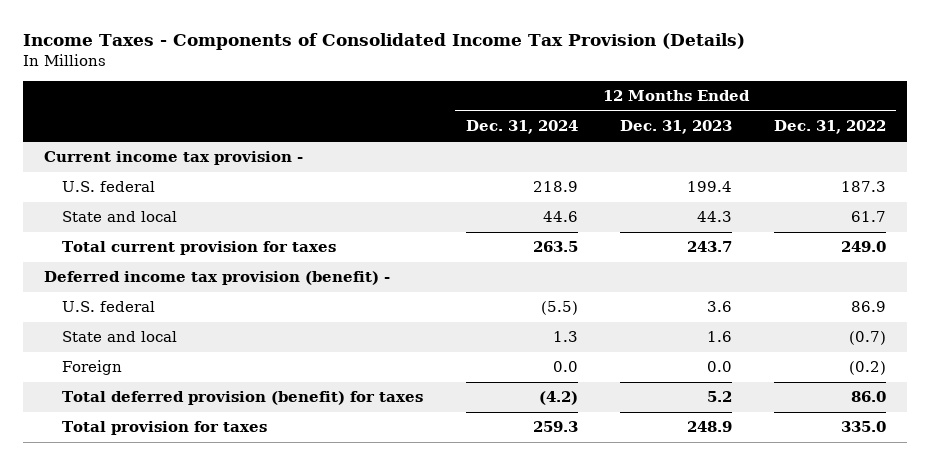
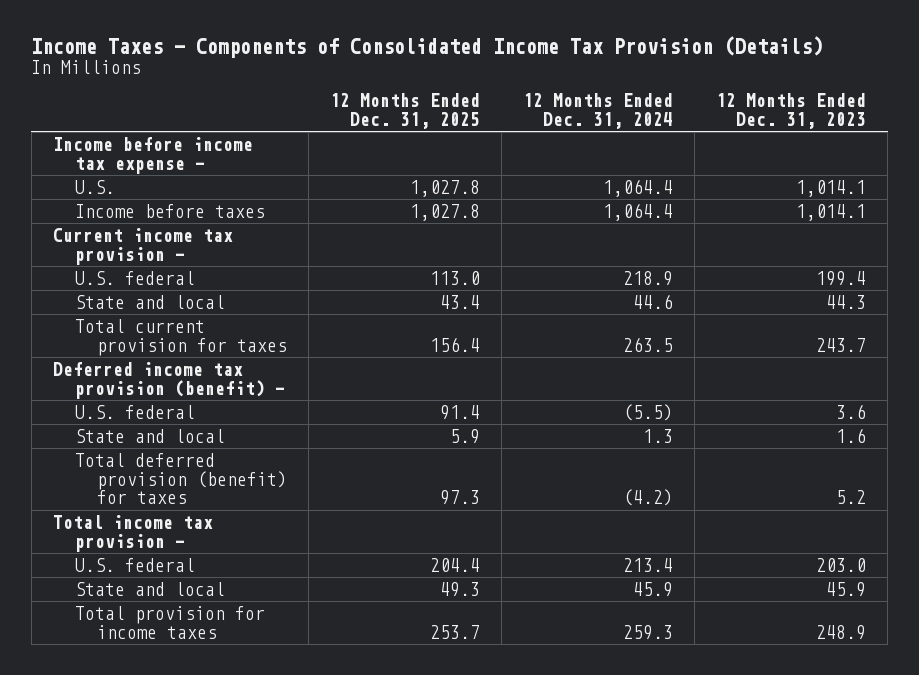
- | 12 Months Ended Dec. 31, 2024 | 12 Months Ended Dec. 31, 2023 | 12 Months Ended Dec. 31, 2022
+ | 12 Months Ended Dec. 31, 2025 | 12 Months Ended Dec. 31, 2024 | 12 Months Ended Dec. 31, 2023
+ Income before income tax expense -
+ U.S. | 1,027.8 | 1,064.4 | 1,014.1
+ Income before taxes | 1,027.8 | 1,064.4 | 1,014.1
- Foreign | 0.0 | 0.0 | (0.2)
- Total provision for taxes | 259.3 | 248.9 | 335.0
+ Total income tax provision -
+ U.S. federal | 204.4 | 213.4 | 203.0
+ State and local | 49.3 | 45.9 | 45.9
+ Total provision for income taxes | 253.7 | 259.3 | 248.9

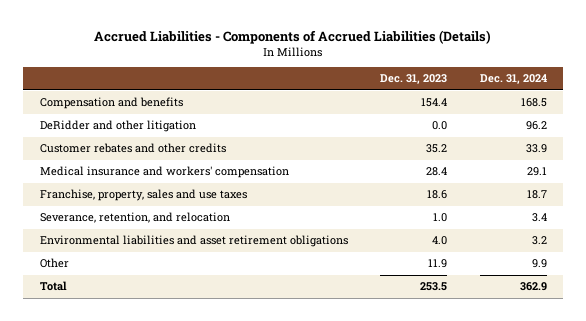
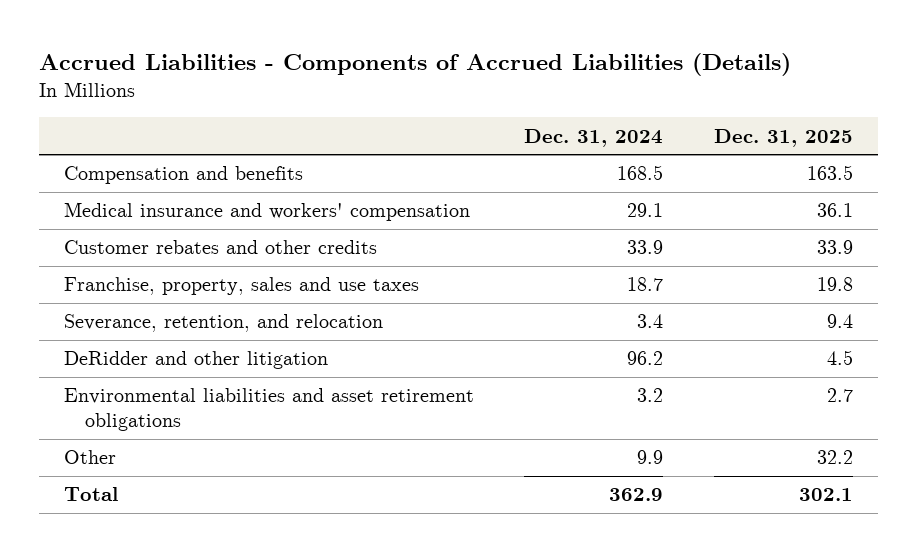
- | Dec. 31, 2023 | Dec. 31, 2024
+ | Dec. 31, 2024 | Dec. 31, 2025
moved down: Customer rebates and other credits | 33.9 | 33.9
moved down: DeRidder and other litigation | 96.2 | 4.5

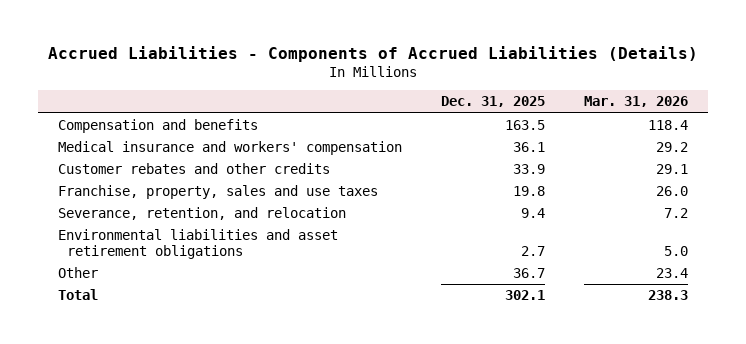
- | Dec. 31, 2024 | Dec. 31, 2025
+ | Dec. 31, 2025 | Mar. 31, 2026
- DeRidder and other litigation | 96.2 | 4.5
- Other | 9.9 | 32.2
+ Other | 36.7 | 23.4

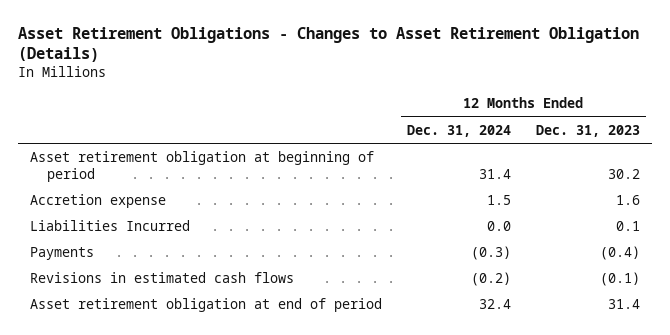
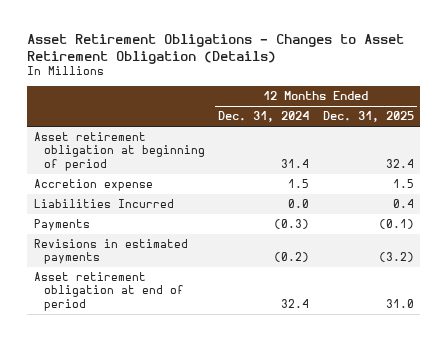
- | 12 Months Ended Dec. 31, 2024 | 12 Months Ended Dec. 31, 2023
+ | 12 Months Ended Dec. 31, 2024 | 12 Months Ended Dec. 31, 2025
- Revisions in estimated cash flows | (0.2) | (0.1)
+ Revisions in estimated payments | (0.2) | (3.2)

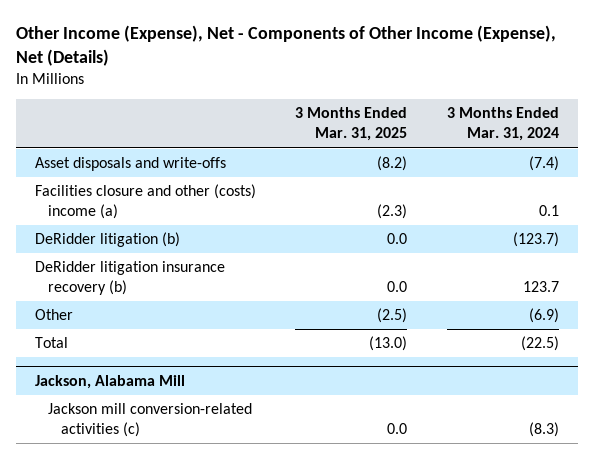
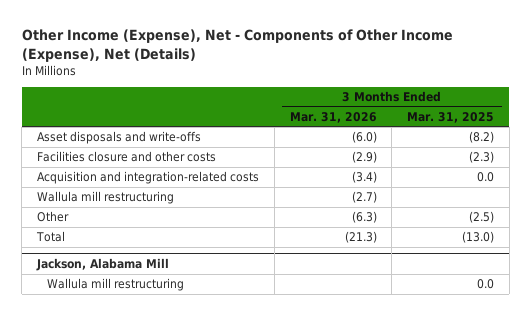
- | 3 Months Ended Mar. 31, 2025 | 3 Months Ended Mar. 31, 2024
+ | 3 Months Ended Mar. 31, 2026 | 3 Months Ended Mar. 31, 2025
- Facilities closure and other (costs) income (a) | (2.3) | 0.1
- DeRidder litigation (b) | 0.0 | (123.7)
- DeRidder litigation insurance recovery (b) | 0.0 | 123.7
+ Facilities closure and other costs | (2.9) | (2.3)
+ Acquisition and integration-related costs | (3.4) | 0.0
+ Wallula mill restructuring | (2.7) |
@ Jackson, Alabama Mill
- Jackson mill conversion-related activities (c) | 0.0 | (8.3)
+ Wallula mill restructuring | | 0.0

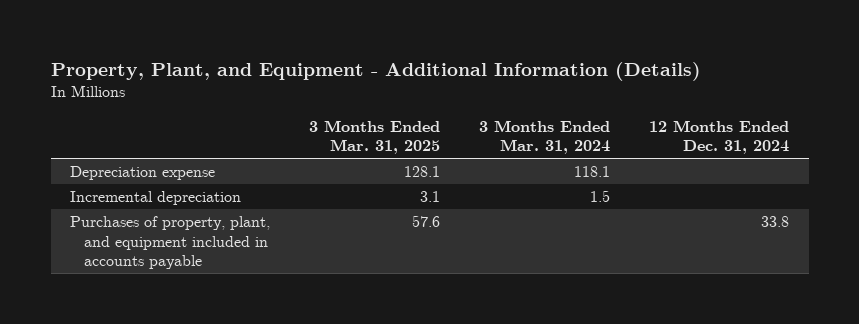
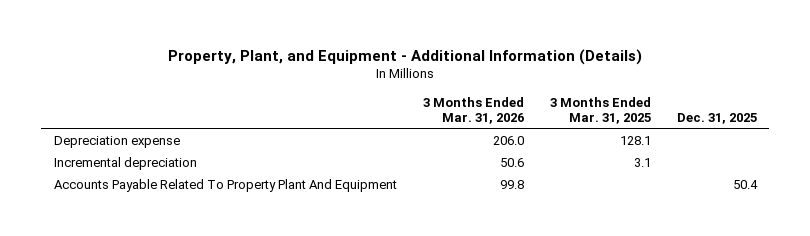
- | 3 Months Ended Mar. 31, 2025 | 3 Months Ended Mar. 31, 2024 | 12 Months Ended Dec. 31, 2024
+ | 3 Months Ended Mar. 31, 2026 | 3 Months Ended Mar. 31, 2025 | Dec. 31, 2025
- Purchases of property, plant, and equipment included in accounts payable | 57.6 | | 33.8
+ Accounts Payable Related To Property Plant And Equipment | 99.8 | | 50.4

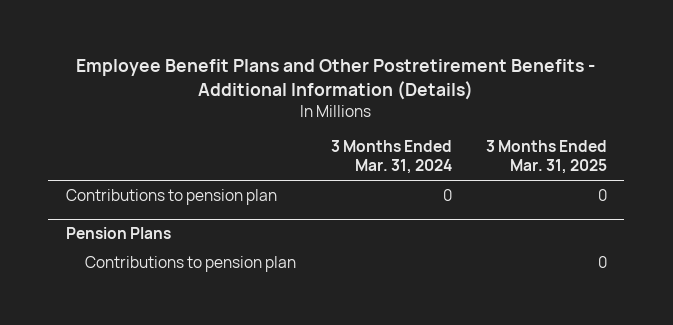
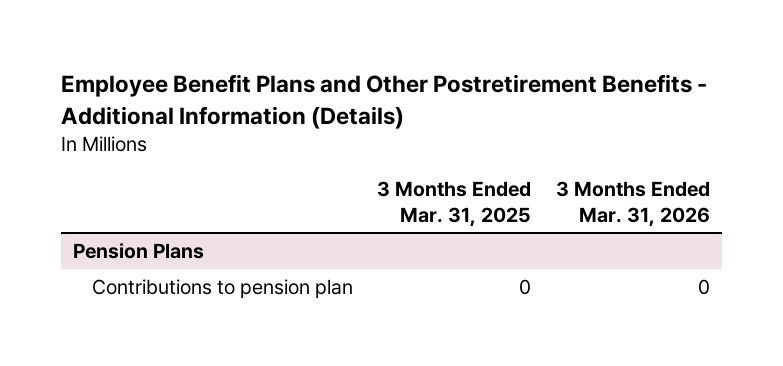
- | 3 Months Ended Mar. 31, 2024 | 3 Months Ended Mar. 31, 2025
+ | 3 Months Ended Mar. 31, 2025 | 3 Months Ended Mar. 31, 2026
- Contributions to pension plan | 0 | 0

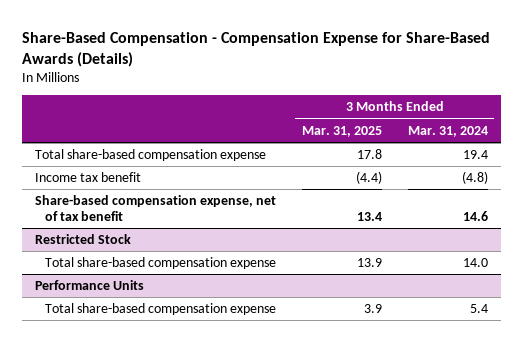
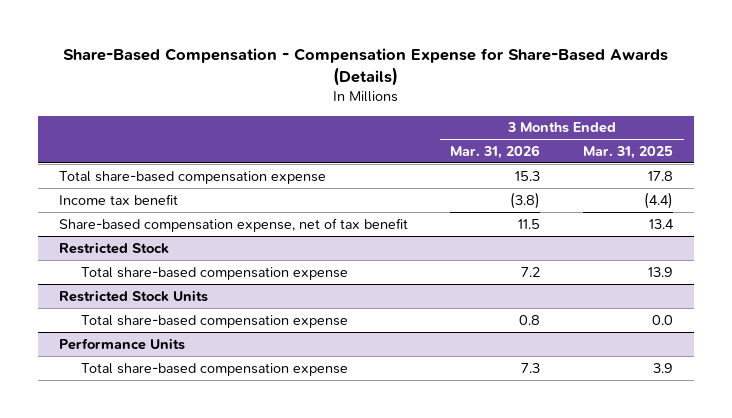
- | 3 Months Ended Mar. 31, 2025 | 3 Months Ended Mar. 31, 2024
+ | 3 Months Ended Mar. 31, 2026 | 3 Months Ended Mar. 31, 2025
+ Restricted Stock Units
+ Total share-based compensation expense | 0.8 | 0.0

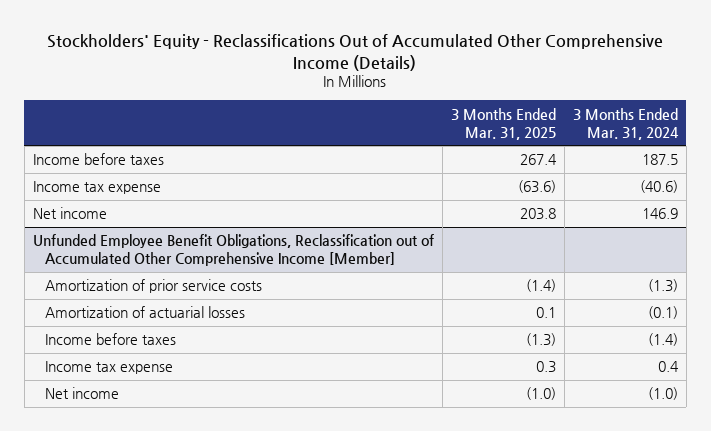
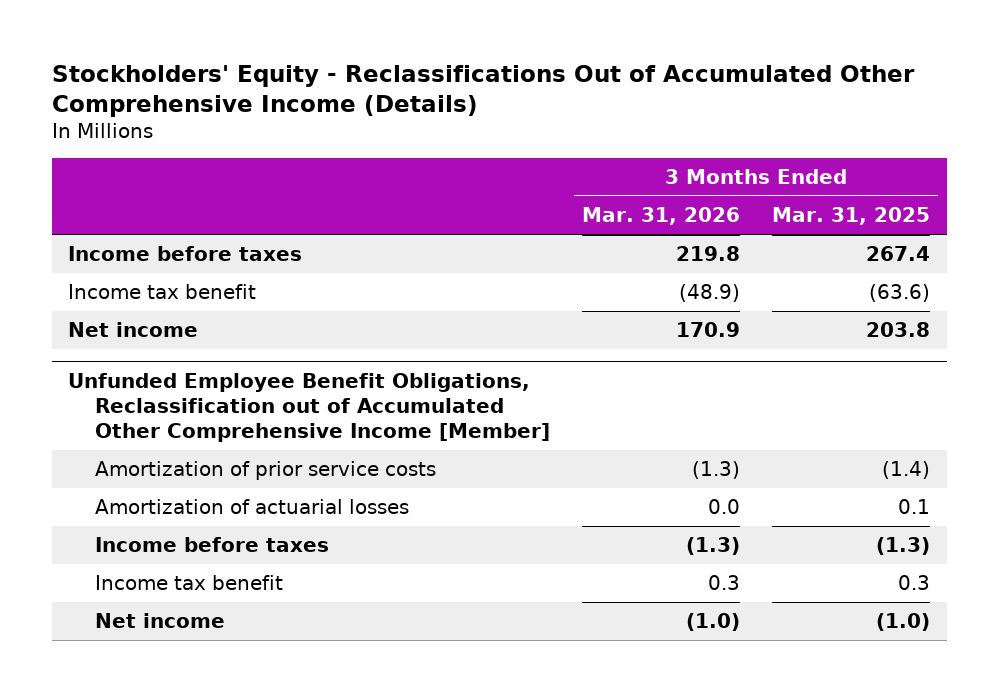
- | 3 Months Ended Mar. 31, 2025 | 3 Months Ended Mar. 31, 2024
+ | 3 Months Ended Mar. 31, 2026 | 3 Months Ended Mar. 31, 2025
- Income tax expense | (63.6) | (40.6)
+ Income tax benefit | (48.9) | (63.6)
@ Unfunded Employee Benefit Obligations, Reclassification out of Accumulated Other Comprehensive Income [Member]
- Income tax expense | 0.3 | 0.4
+ Income tax benefit | 0.3 | 0.3

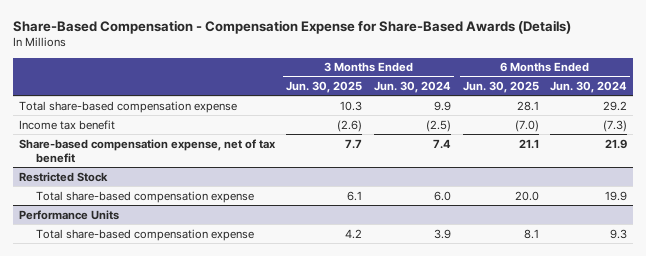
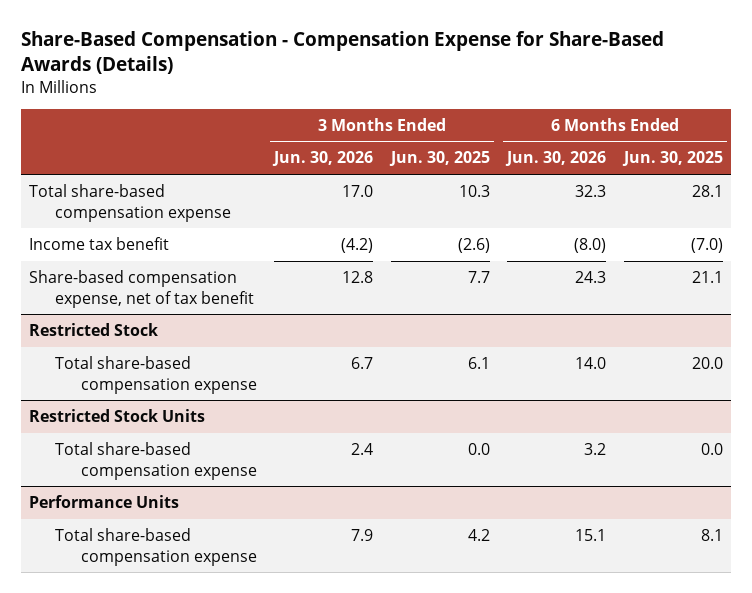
- | 3 Months Ended Jun. 30, 2025 | 3 Months Ended Jun. 30, 2024 | 6 Months Ended Jun. 30, 2025 | 6 Months Ended Jun. 30, 2024
+ | 3 Months Ended Jun. 30, 2026 | 3 Months Ended Jun. 30, 2025 | 6 Months Ended Jun. 30, 2026 | 6 Months Ended Jun. 30, 2025
+ Restricted Stock Units
+ Total share-based compensation expense | 2.4 | 0.0 | 3.2 | 0.0

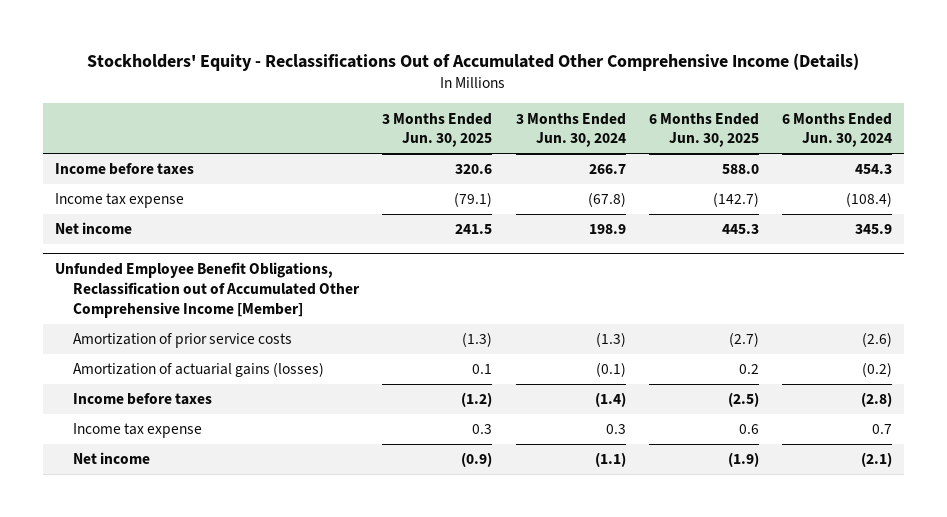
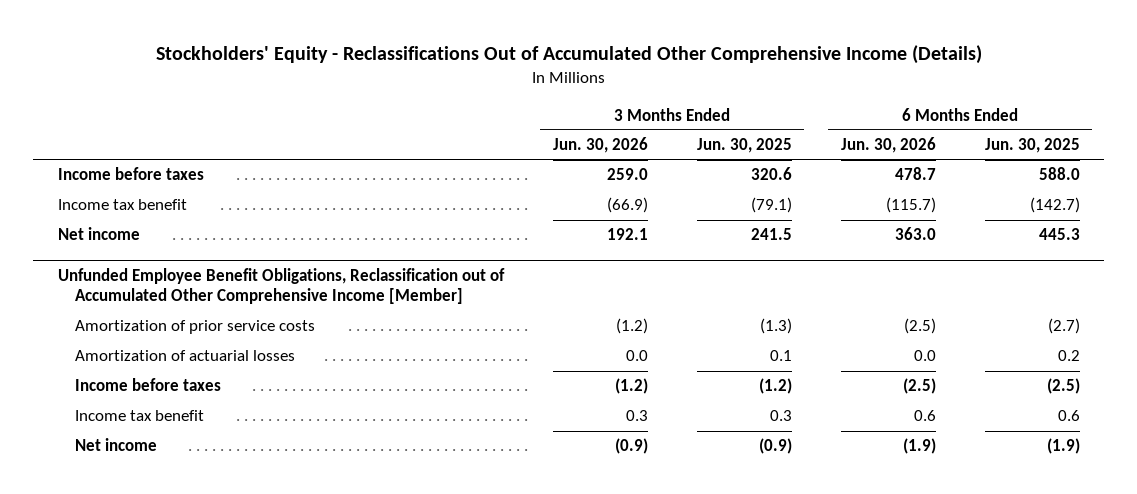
- | 3 Months Ended Jun. 30, 2025 | 3 Months Ended Jun. 30, 2024 | 6 Months Ended Jun. 30, 2025 | 6 Months Ended Jun. 30, 2024
+ | 3 Months Ended Jun. 30, 2026 | 3 Months Ended Jun. 30, 2025 | 6 Months Ended Jun. 30, 2026 | 6 Months Ended Jun. 30, 2025
- Income tax expense | (79.1) | (67.8) | (142.7) | (108.4)
+ Income tax benefit | (66.9) | (79.1) | (115.7) | (142.7)
@ Unfunded Employee Benefit Obligations, Reclassification out of Accumulated Other Comprehensive Income [Member]
- Amortization of actuarial gains (losses) | 0.1 | (0.1) | 0.2 | (0.2)
+ Amortization of actuarial losses | 0.0 | 0.1 | 0.0 | 0.2
- Income tax expense | 0.3 | 0.3 | 0.6 | 0.7
+ Income tax benefit | 0.3 | 0.3 | 0.6 | 0.6

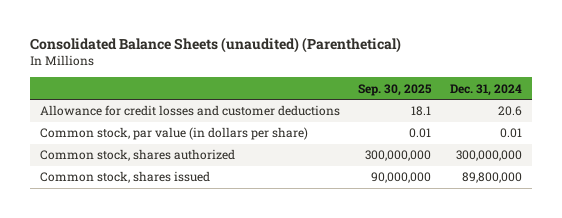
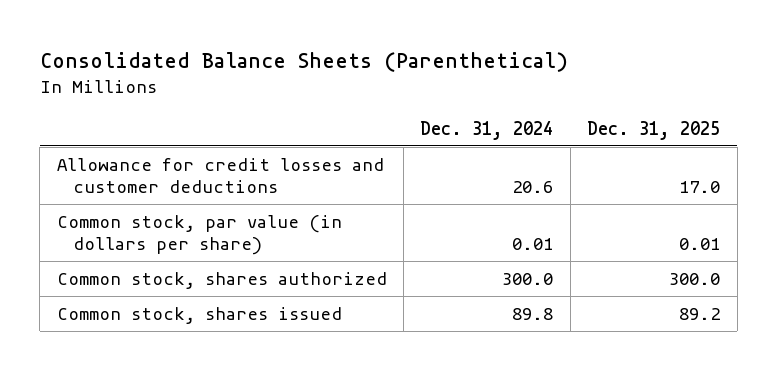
- Consolidated Balance Sheets (unaudited) (Parenthetical)
+ Consolidated Balance Sheets (Parenthetical)
- | Sep. 30, 2025 | Dec. 31, 2024
+ | Dec. 31, 2024 | Dec. 31, 2025
- Common stock, shares authorized | 300,000,000 | 300,000,000
- Common stock, shares issued | 90,000,000 | 89,800,000
+ Common stock, shares authorized | 300.0 | 300.0
+ Common stock, shares issued | 89.8 | 89.2

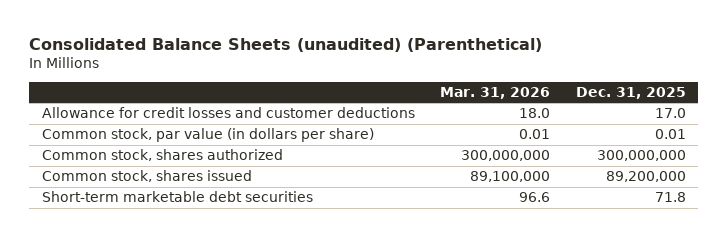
- Consolidated Balance Sheets (Parenthetical)
+ Consolidated Balance Sheets (unaudited) (Parenthetical)
- | Dec. 31, 2024 | Dec. 31, 2025
+ | Mar. 31, 2026 | Dec. 31, 2025
- Common stock, shares authorized | 300.0 | 300.0
- Common stock, shares issued | 89.8 | 89.2
+ Common stock, shares authorized | 300,000,000 | 300,000,000
+ Common stock, shares issued | 89,100,000 | 89,200,000
+ Short-term marketable debt securities | 96.6 | 71.8

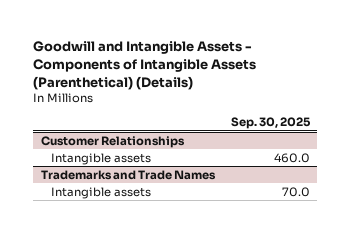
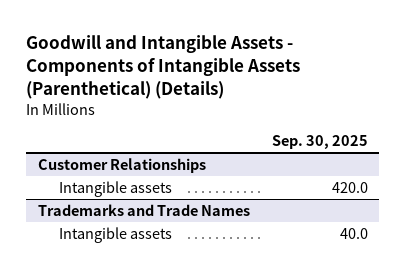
@ Customer Relationships
- Intangible assets | 460.0
+ Intangible assets | 420.0
@ Trademarks and Trade Names
- Intangible assets | 70.0
+ Intangible assets | 40.0

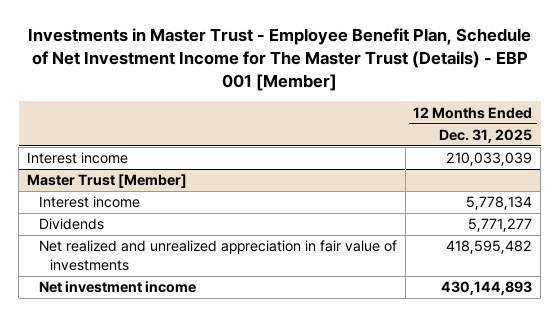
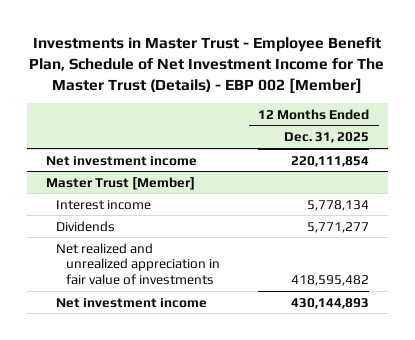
- Investments in Master Trust - Employee Benefit Plan, Schedule of Net Investment Income for The Master Trust (Details) - EBP 001 [Member]
+ Investments in Master Trust - Employee Benefit Plan, Schedule of Net Investment Income for The Master Trust (Details) - EBP 002 [Member]
- Interest income | 210,033,039
+ Net investment income | 220,111,854

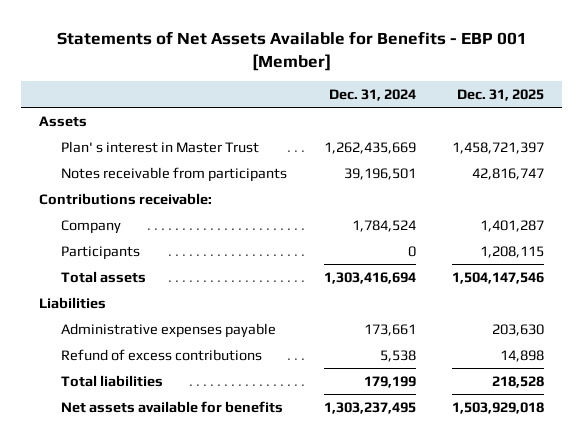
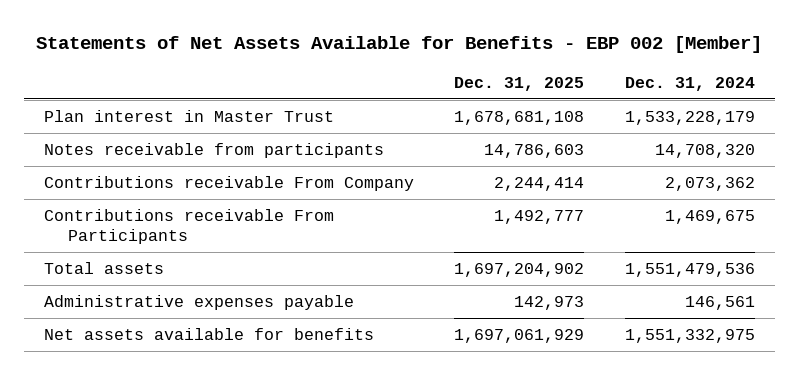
- Statements of Net Assets Available for Benefits - EBP 001 [Member]
+ Statements of Net Assets Available for Benefits - EBP 002 [Member]
- | Dec. 31, 2024 | Dec. 31, 2025
+ | Dec. 31, 2025 | Dec. 31, 2024
- Assets
- Plan' s interest in Master Trust | 1,262,435,669 | 1,458,721,397
- Notes receivable from participants | 39,196,501 | 42,816,747
- Contributions receivable:
- Company | 1,784,524 | 1,401,287
- Participants | 0 | 1,208,115
- Total assets | 1,303,416,694 | 1,504,147,546
- Liabilities
- Administrative expenses payable | 173,661 | 203,630
- Refund of excess contributions | 5,538 | 14,898
- Total liabilities | 179,199 | 218,528
- Net assets available for benefits | 1,303,237,495 | 1,503,929,018
+ Plan interest in Master Trust | 1,678,681,108 | 1,533,228,179
+ Notes receivable from participants | 14,786,603 | 14,708,320
+ Contributions receivable From Company | 2,244,414 | 2,073,362
+ Contributions receivable From Participants | 1,492,777 | 1,469,675
+ Total assets | 1,697,204,902 | 1,551,479,536
+ Administrative expenses payable | 142,973 | 146,561
+ Net assets available for benefits | 1,697,061,929 | 1,551,332,975

